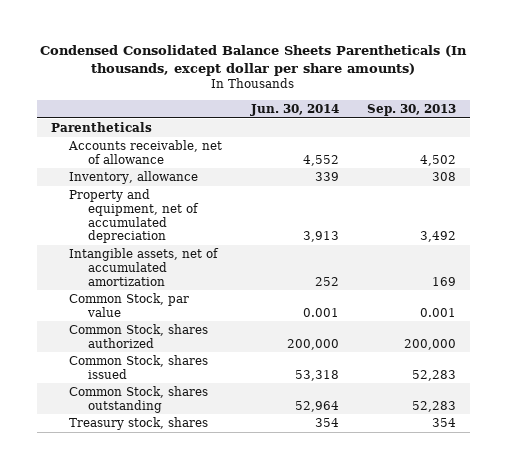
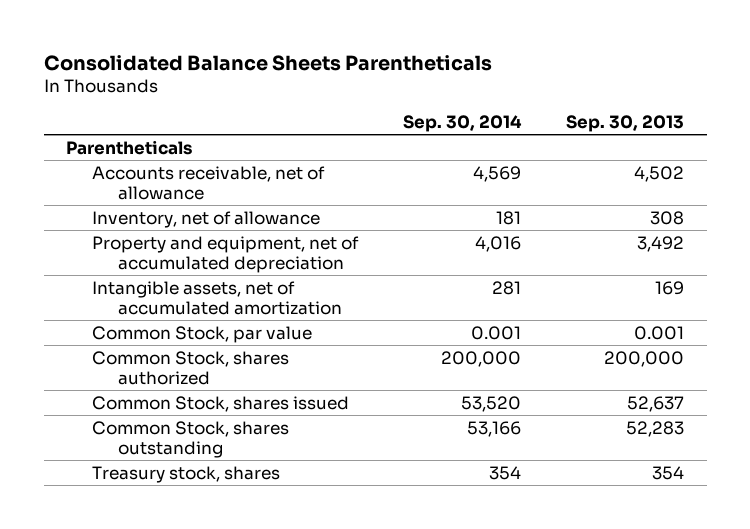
- Condensed Consolidated Balance Sheets Parentheticals (In thousands, except dollar per share amounts)
+ Consolidated Balance Sheets Parentheticals
- | Jun. 30, 2014 | Sep. 30, 2013
+ | Sep. 30, 2014 | Sep. 30, 2013
- Inventory, allowance | 339 | 308
+ Inventory, net of allowance | 181 | 308
- Common Stock, shares issued | 53,318 | 52,283
+ Common Stock, shares issued | 53,520 | 52,637

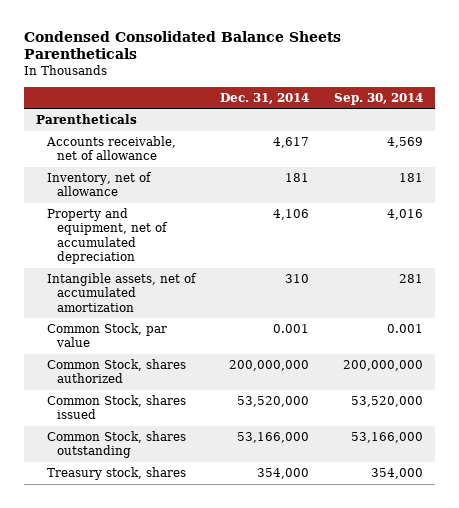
- Consolidated Balance Sheets Parentheticals
+ Condensed Consolidated Balance Sheets Parentheticals
- | Sep. 30, 2014 | Sep. 30, 2013
+ | Dec. 31, 2014 | Sep. 30, 2014
- Common Stock, shares authorized | 200,000 | 200,000
- Common Stock, shares issued | 53,520 | 52,637
- Common Stock, shares outstanding | 53,166 | 52,283
- Treasury stock, shares | 354 | 354
+ Common Stock, shares authorized | 200,000,000 | 200,000,000
+ Common Stock, shares issued | 53,520,000 | 53,520,000
+ Common Stock, shares outstanding | 53,166,000 | 53,166,000
+ Treasury stock, shares | 354,000 | 354,000

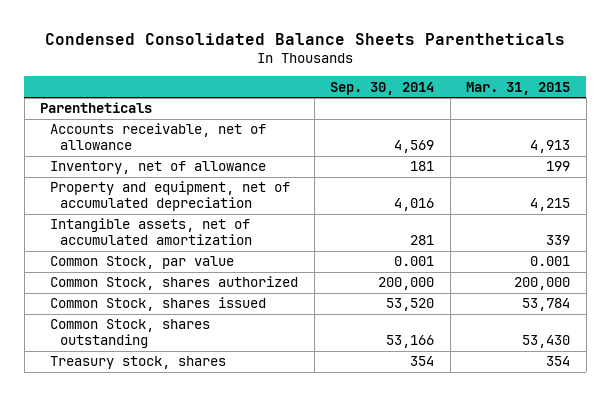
- | Dec. 31, 2014 | Sep. 30, 2014
+ | Sep. 30, 2014 | Mar. 31, 2015
- Common Stock, shares authorized | 200,000,000 | 200,000,000
- Common Stock, shares issued | 53,520,000 | 53,520,000
- Common Stock, shares outstanding | 53,166,000 | 53,166,000
- Treasury stock, shares | 354,000 | 354,000
+ Common Stock, shares authorized | 200,000 | 200,000
+ Common Stock, shares issued | 53,520 | 53,784
+ Common Stock, shares outstanding | 53,166 | 53,430
+ Treasury stock, shares | 354 | 354

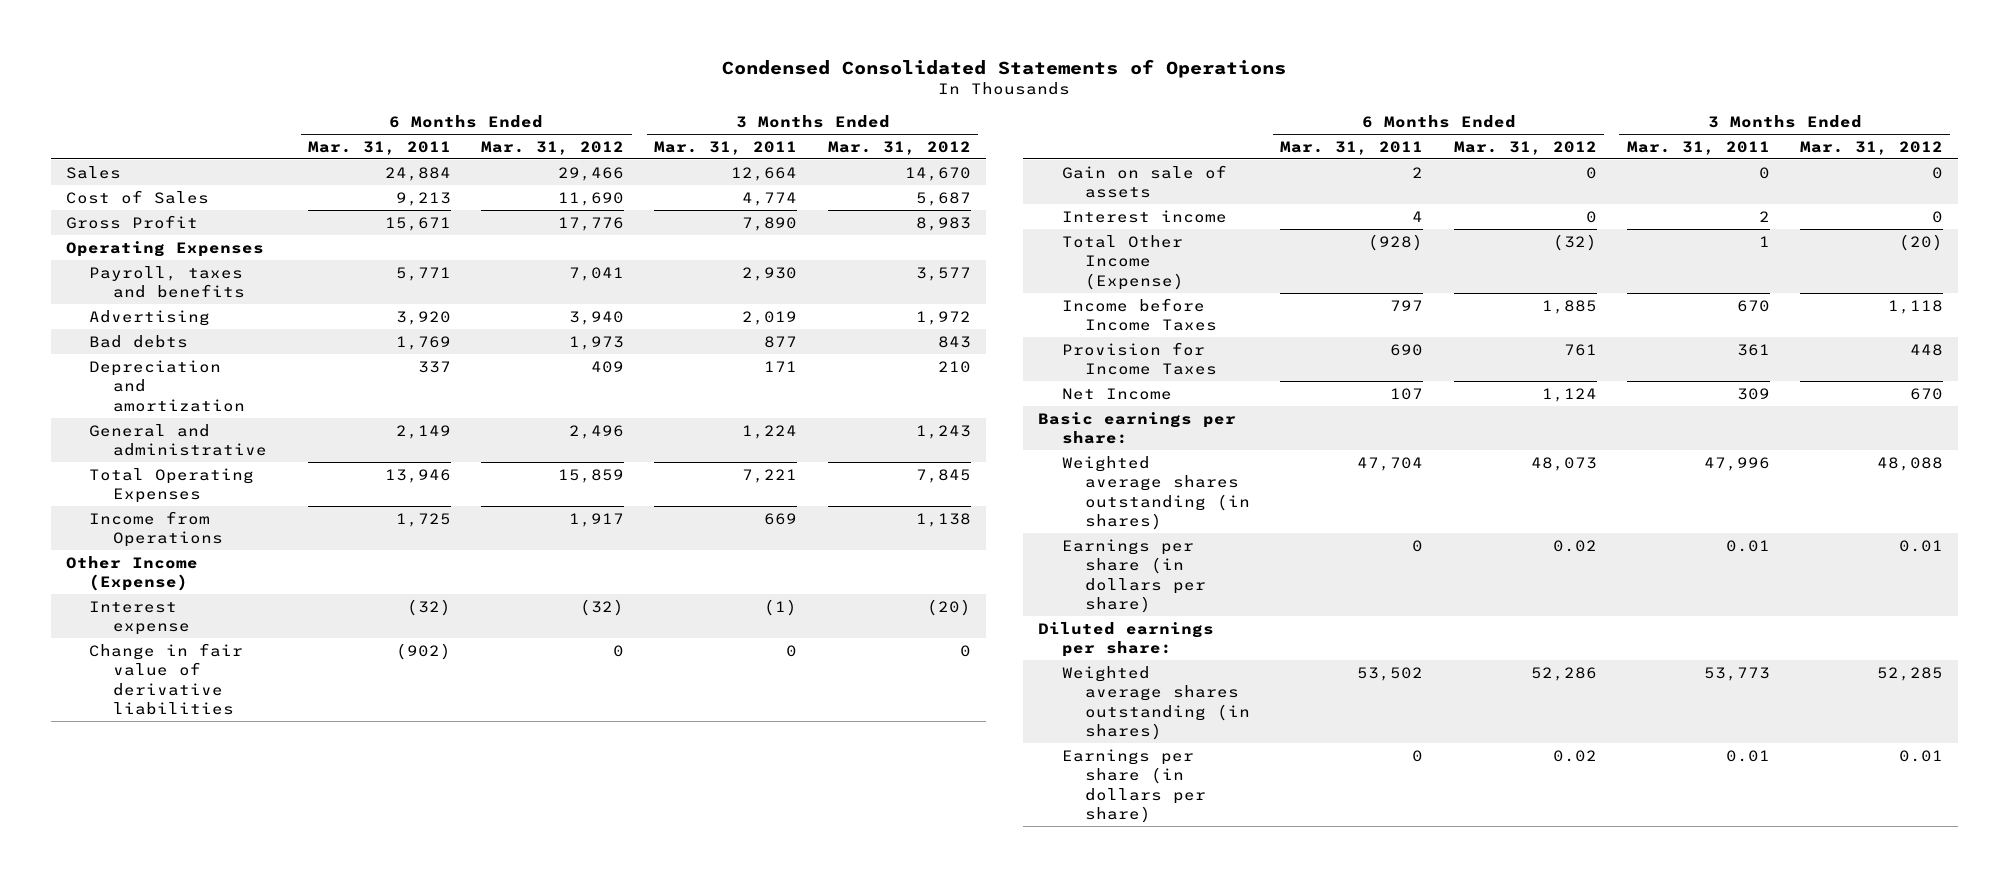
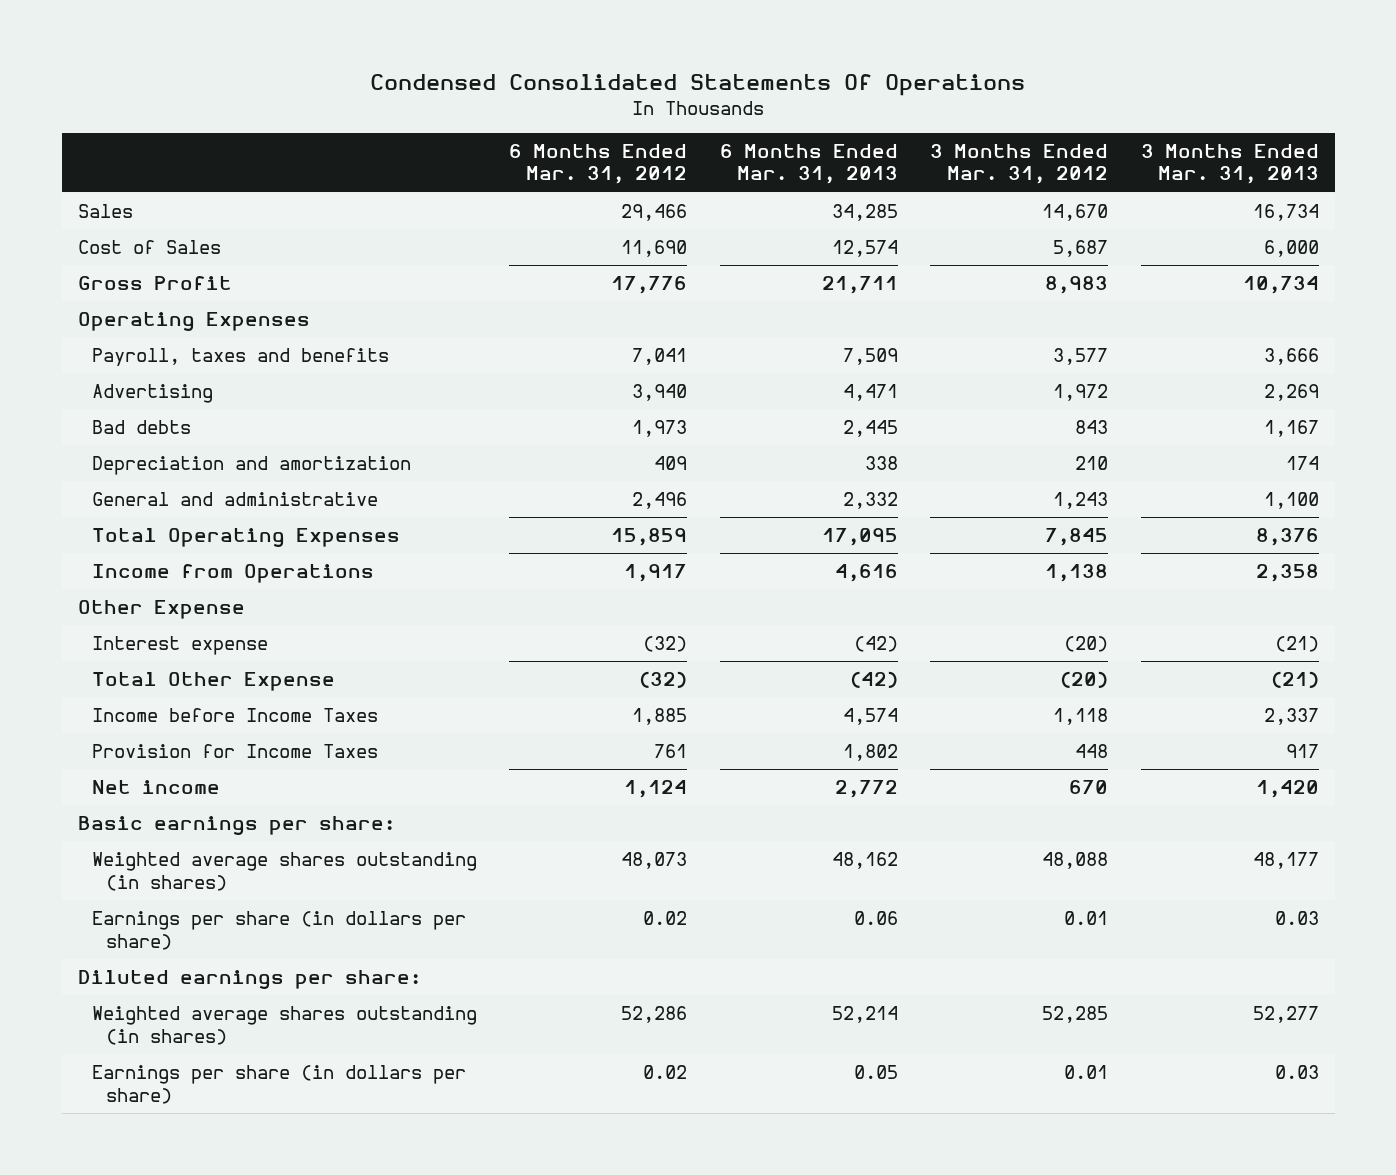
- Condensed Consolidated Statements of Operations
+ Condensed Consolidated Statements Of Operations
- | 6 Months Ended Mar. 31, 2011 | 6 Months Ended Mar. 31, 2012 | 3 Months Ended Mar. 31, 2011 | 3 Months Ended Mar. 31, 2012
+ | 6 Months Ended Mar. 31, 2012 | 6 Months Ended Mar. 31, 2013 | 3 Months Ended Mar. 31, 2012 | 3 Months Ended Mar. 31, 2013
- Other Income (Expense)
+ Other Expense
- Change in fair value of derivative liabilities | (902) | 0 | 0 | 0
- Gain on sale of assets | 2 | 0 | 0 | 0
- Interest income | 4 | 0 | 2 | 0
- Total Other Income (Expense) | (928) | (32) | 1 | (20)
+ Total Other Expense | (32) | (42) | (20) | (21)
- Net Income | 107 | 1,124 | 309 | 670
+ Net income | 1,124 | 2,772 | 670 | 1,420

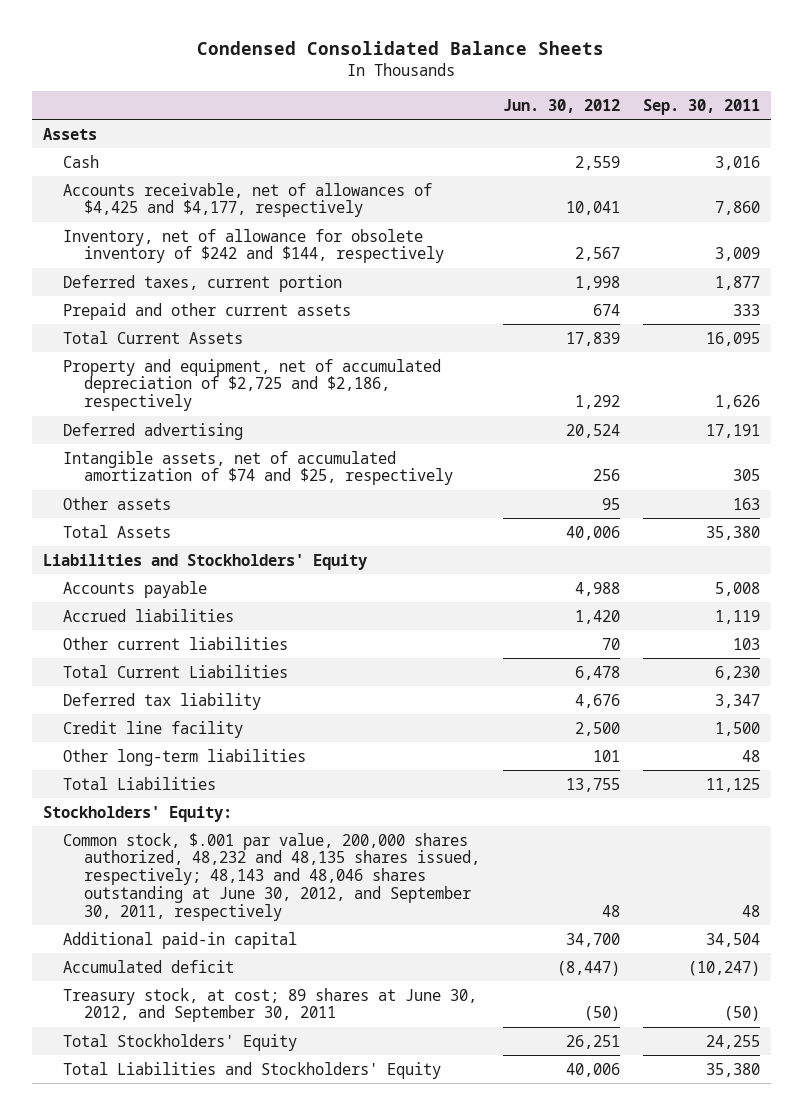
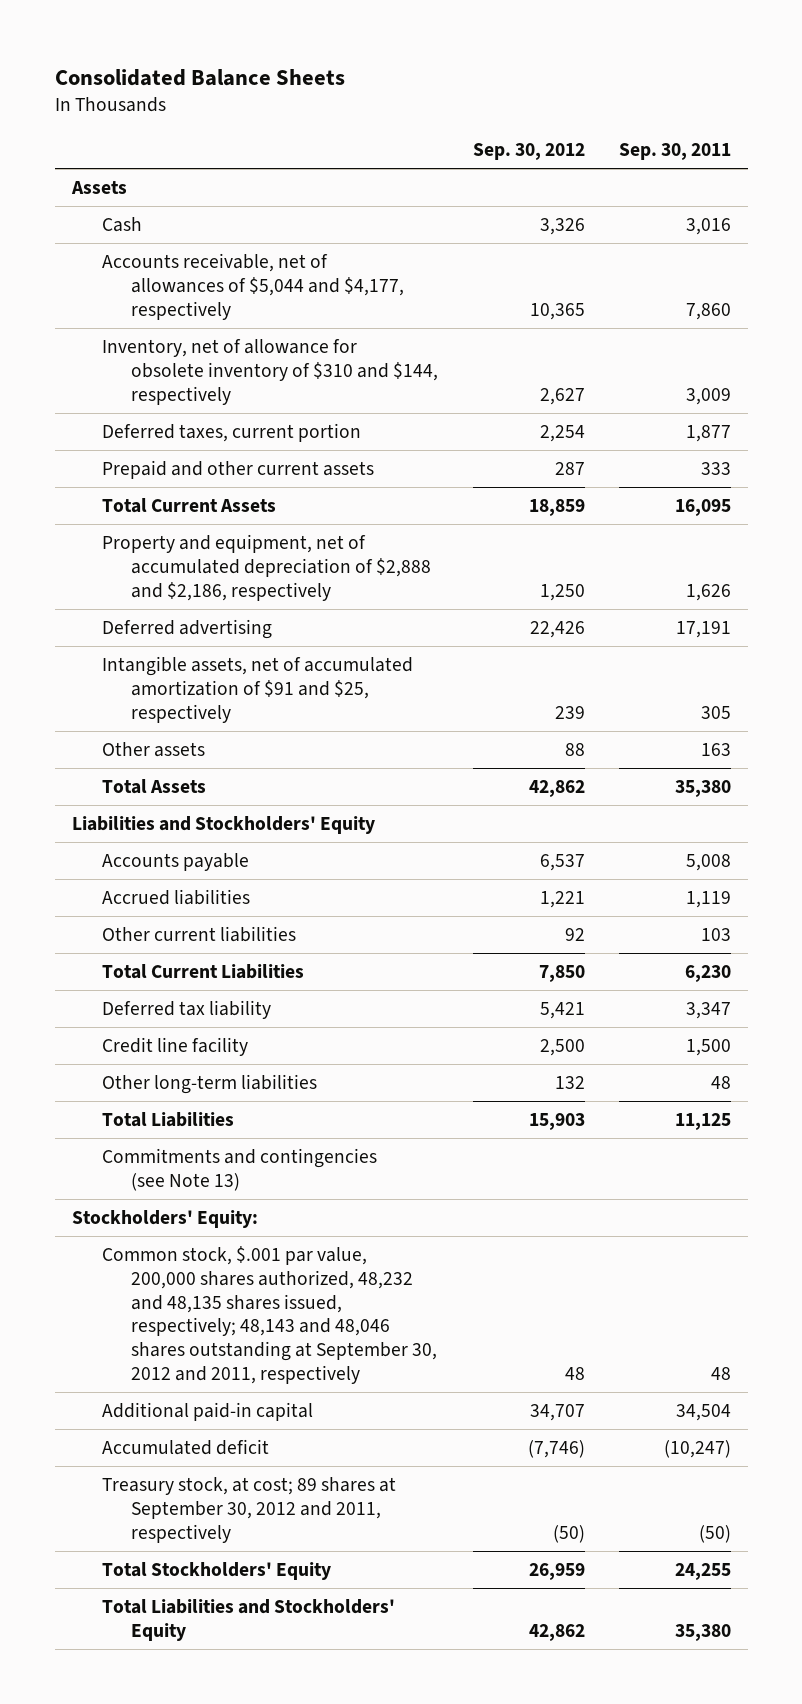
- Condensed Consolidated Balance Sheets
+ Consolidated Balance Sheets
- | Jun. 30, 2012 | Sep. 30, 2011
+ | Sep. 30, 2012 | Sep. 30, 2011
- Accounts receivable, net of allowances of $4,425 and $4,177, respectively | 10,041 | 7,860
- Inventory, net of allowance for obsolete inventory of $242 and $144, respectively | 2,567 | 3,009
+ Accounts receivable, net of allowances of $5,044 and $4,177, respectively | 10,365 | 7,860
+ Inventory, net of allowance for obsolete inventory of $310 and $144, respectively | 2,627 | 3,009
- Property and equipment, net of accumulated depreciation of $2,725 and $2,186, respectively | 1,292 | 1,626
+ Property and equipment, net of accumulated depreciation of $2,888 and $2,186, respectively | 1,250 | 1,626
- Intangible assets, net of accumulated amortization of $74 and $25, respectively | 256 | 305
+ Intangible assets, net of accumulated amortization of $91 and $25, respectively | 239 | 305
+ Commitments and contingencies (see Note 13)
- Common stock, $.001 par value, 200,000 shares authorized, 48,232 and 48,135 shares issued, respectively; 48,143 and 48,046 shares outstanding at June 30, 2012, and September 30, 2011, respectively | 48 | 48
+ Common stock, $.001 par value, 200,000 shares authorized, 48,232 and 48,135 shares issued, respectively; 48,143 and 48,046 shares outstanding at September 30, 2012 and 2011, respectively | 48 | 48
- Treasury stock, at cost; 89 shares at June 30, 2012, and September 30, 2011 | (50) | (50)
+ Treasury stock, at cost; 89 shares at September 30, 2012 and 2011, respectively | (50) | (50)

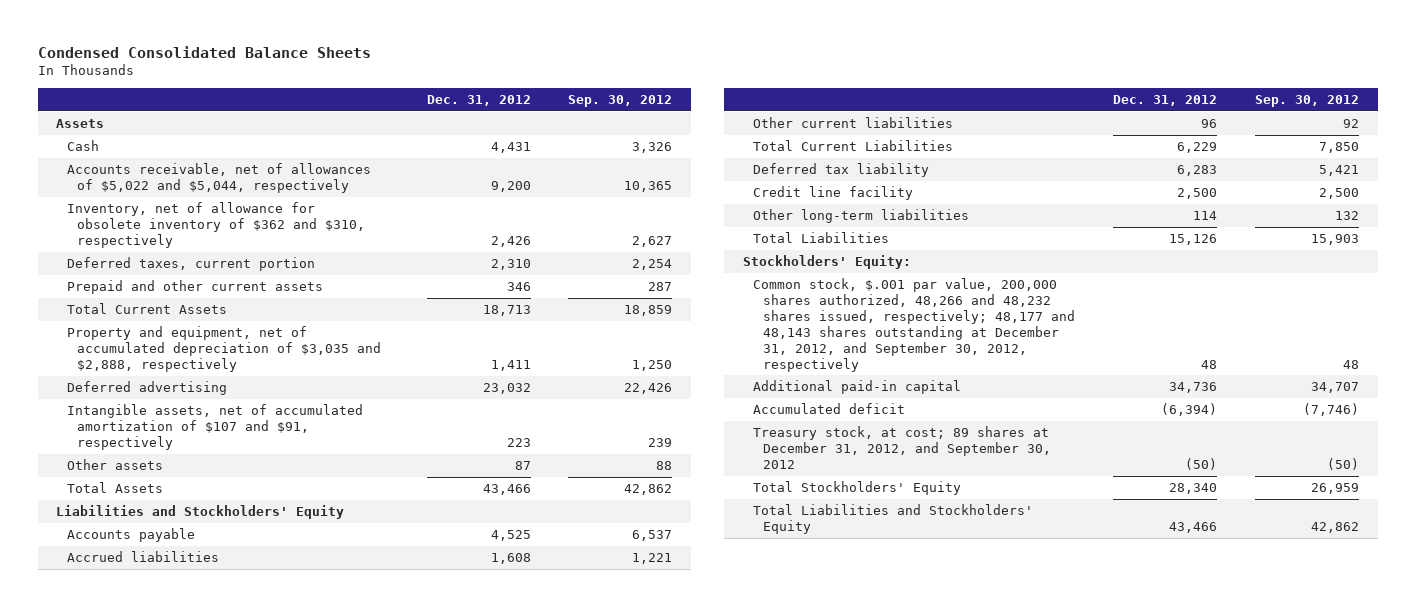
- Consolidated Balance Sheets
+ Condensed Consolidated Balance Sheets
- | Sep. 30, 2012 | Sep. 30, 2011
+ | Dec. 31, 2012 | Sep. 30, 2012
- Accounts receivable, net of allowances of $5,044 and $4,177, respectively | 10,365 | 7,860
- Inventory, net of allowance for obsolete inventory of $310 and $144, respectively | 2,627 | 3,009
+ Accounts receivable, net of allowances of $5,022 and $5,044, respectively | 9,200 | 10,365
+ Inventory, net of allowance for obsolete inventory of $362 and $310, respectively | 2,426 | 2,627
- Property and equipment, net of accumulated depreciation of $2,888 and $2,186, respectively | 1,250 | 1,626
+ Property and equipment, net of accumulated depreciation of $3,035 and $2,888, respectively | 1,411 | 1,250
- Intangible assets, net of accumulated amortization of $91 and $25, respectively | 239 | 305
+ Intangible assets, net of accumulated amortization of $107 and $91, respectively | 223 | 239
- Commitments and contingencies (see Note 13)
- Common stock, $.001 par value, 200,000 shares authorized, 48,232 and 48,135 shares issued, respectively; 48,143 and 48,046 shares outstanding at September 30, 2012 and 2011, respectively | 48 | 48
+ Common stock, $.001 par value, 200,000 shares authorized, 48,266 and 48,232 shares issued, respectively; 48,177 and 48,143 shares outstanding at December 31, 2012, and September 30, 2012, respectively | 48 | 48
- Treasury stock, at cost; 89 shares at September 30, 2012 and 2011, respectively | (50) | (50)
+ Treasury stock, at cost; 89 shares at December 31, 2012, and September 30, 2012 | (50) | (50)

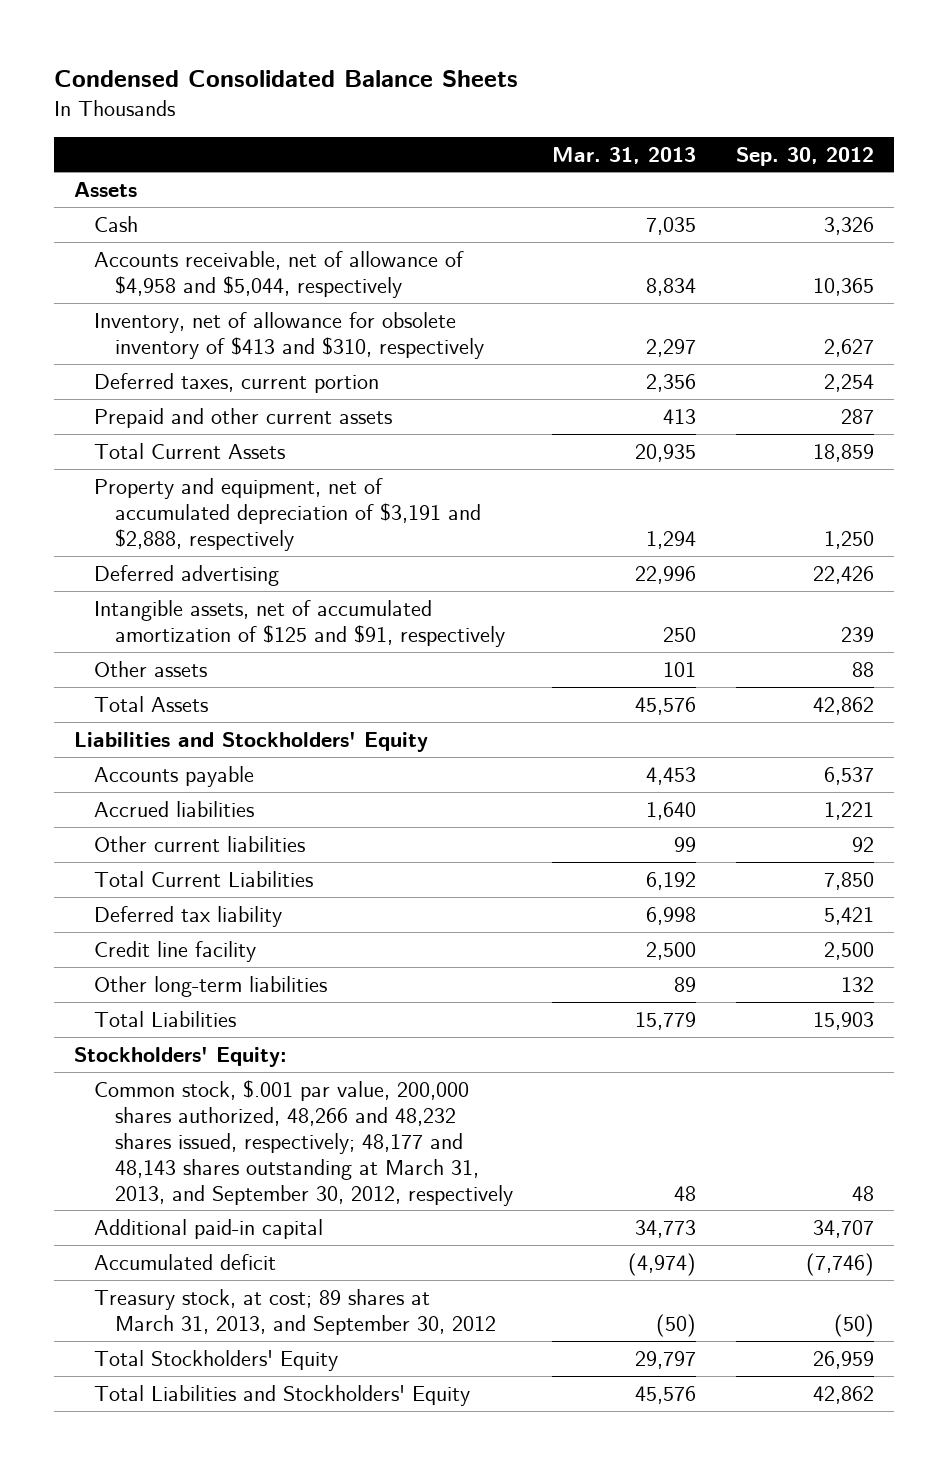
- | Dec. 31, 2012 | Sep. 30, 2012
+ | Mar. 31, 2013 | Sep. 30, 2012
- Accounts receivable, net of allowances of $5,022 and $5,044, respectively | 9,200 | 10,365
- Inventory, net of allowance for obsolete inventory of $362 and $310, respectively | 2,426 | 2,627
+ Accounts receivable, net of allowance of $4,958 and $5,044, respectively | 8,834 | 10,365
+ Inventory, net of allowance for obsolete inventory of $413 and $310, respectively | 2,297 | 2,627
- Property and equipment, net of accumulated depreciation of $3,035 and $2,888, respectively | 1,411 | 1,250
+ Property and equipment, net of accumulated depreciation of $3,191 and $2,888, respectively | 1,294 | 1,250
- Intangible assets, net of accumulated amortization of $107 and $91, respectively | 223 | 239
+ Intangible assets, net of accumulated amortization of $125 and $91, respectively | 250 | 239
- Common stock, $.001 par value, 200,000 shares authorized, 48,266 and 48,232 shares issued, respectively; 48,177 and 48,143 shares outstanding at December 31, 2012, and September 30, 2012, respectively | 48 | 48
+ Common stock, $.001 par value, 200,000 shares authorized, 48,266 and 48,232 shares issued, respectively; 48,177 and 48,143 shares outstanding at March 31, 2013, and September 30, 2012, respectively | 48 | 48
- Treasury stock, at cost; 89 shares at December 31, 2012, and September 30, 2012 | (50) | (50)
+ Treasury stock, at cost; 89 shares at March 31, 2013, and September 30, 2012 | (50) | (50)

